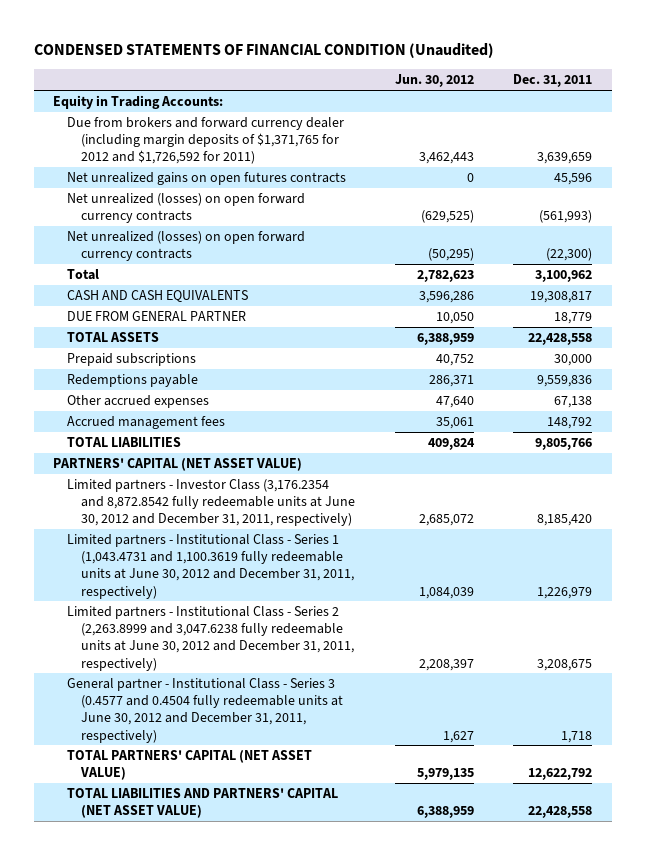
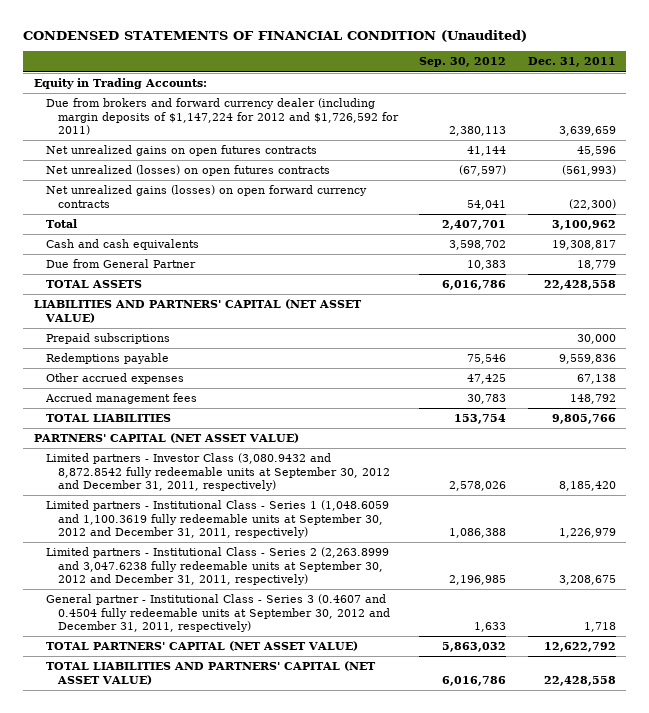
- | Jun. 30, 2012 | Dec. 31, 2011
+ | Sep. 30, 2012 | Dec. 31, 2011
- Due from brokers and forward currency dealer (including margin deposits of $1,371,765 for 2012 and $1,726,592 for 2011) | 3,462,443 | 3,639,659
+ Due from brokers and forward currency dealer (including margin deposits of $1,147,224 for 2012 and $1,726,592 for 2011) | 2,380,113 | 3,639,659
- Net unrealized (losses) on open forward currency contracts | (629,525) | (561,993)
- Net unrealized (losses) on open forward currency contracts | (50,295) | (22,300)
+ Net unrealized (losses) on open futures contracts | (67,597) | (561,993)
+ Net unrealized gains (losses) on open forward currency contracts | 54,041 | (22,300)
- CASH AND CASH EQUIVALENTS | 3,596,286 | 19,308,817
- DUE FROM GENERAL PARTNER | 10,050 | 18,779
+ Cash and cash equivalents | 3,598,702 | 19,308,817
+ Due from General Partner | 10,383 | 18,779
+ LIABILITIES AND PARTNERS' CAPITAL (NET ASSET VALUE)
- Limited partners - Investor Class (3,176.2354 and 8,872.8542 fully redeemable units at June 30, 2012 and December 31, 2011, respectively) | 2,685,072 | 8,185,420
- Limited partners - Institutional Class - Series 1 (1,043.4731 and 1,100.3619 fully redeemable units at June 30, 2012 and December 31, 2011, respectively) | 1,084,039 | 1,226,979
- Limited partners - Institutional Class - Series 2 (2,263.8999 and 3,047.6238 fully redeemable units at June 30, 2012 and December 31, 2011, respectively) | 2,208,397 | 3,208,675
- General partner - Institutional Class - Series 3 (0.4577 and 0.4504 fully redeemable units at June 30, 2012 and December 31, 2011, respectively) | 1,627 | 1,718
+ Limited partners - Investor Class (3,080.9432 and 8,872.8542 fully redeemable units at September 30, 2012 and December 31, 2011, respectively) | 2,578,026 | 8,185,420
+ Limited partners - Institutional Class - Series 1 (1,048.6059 and 1,100.3619 fully redeemable units at September 30, 2012 and December 31, 2011, respectively) | 1,086,388 | 1,226,979
+ Limited partners - Institutional Class - Series 2 (2,263.8999 and 3,047.6238 fully redeemable units at September 30, 2012 and December 31, 2011, respectively) | 2,196,985 | 3,208,675
+ General partner - Institutional Class - Series 3 (0.4607 and 0.4504 fully redeemable units at September 30, 2012 and December 31, 2011, respectively) | 1,633 | 1,718

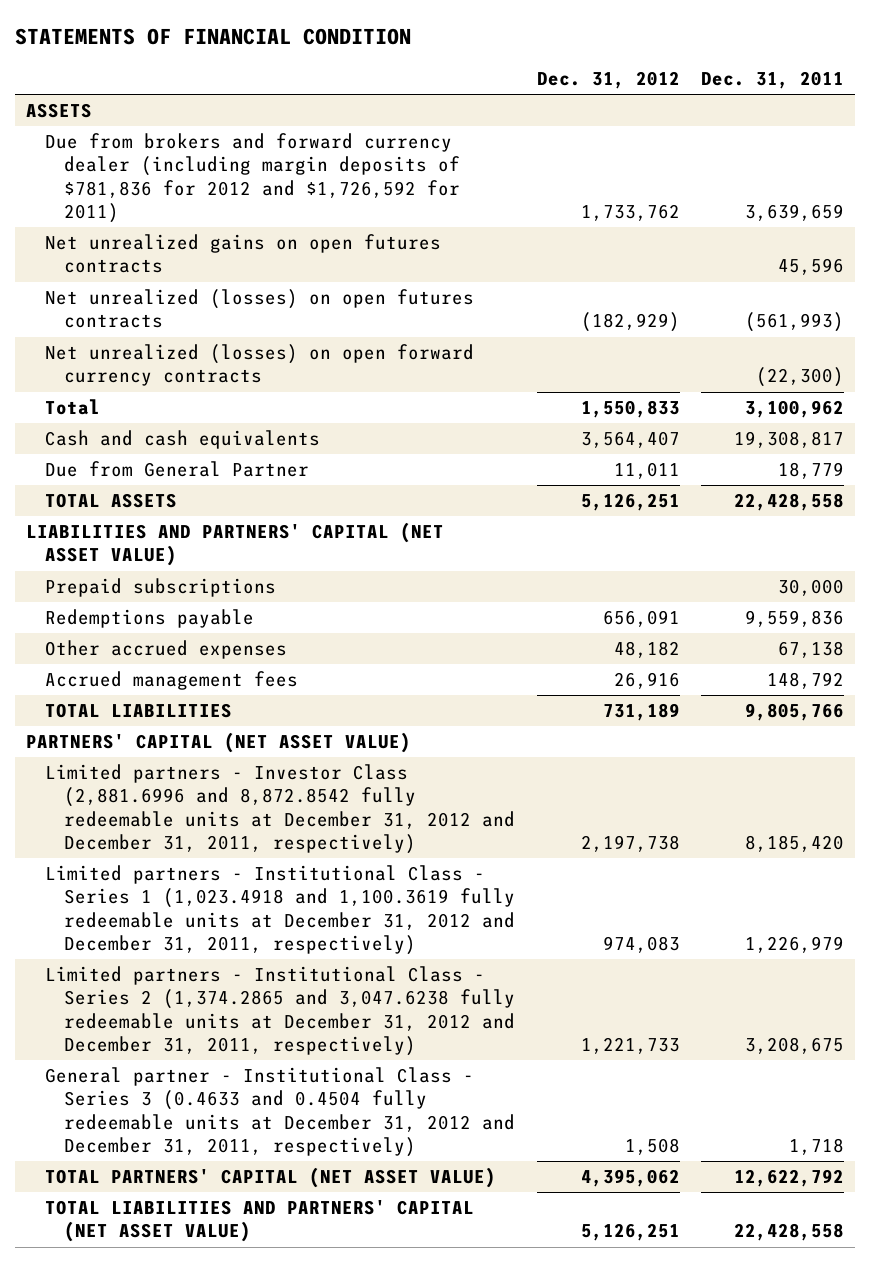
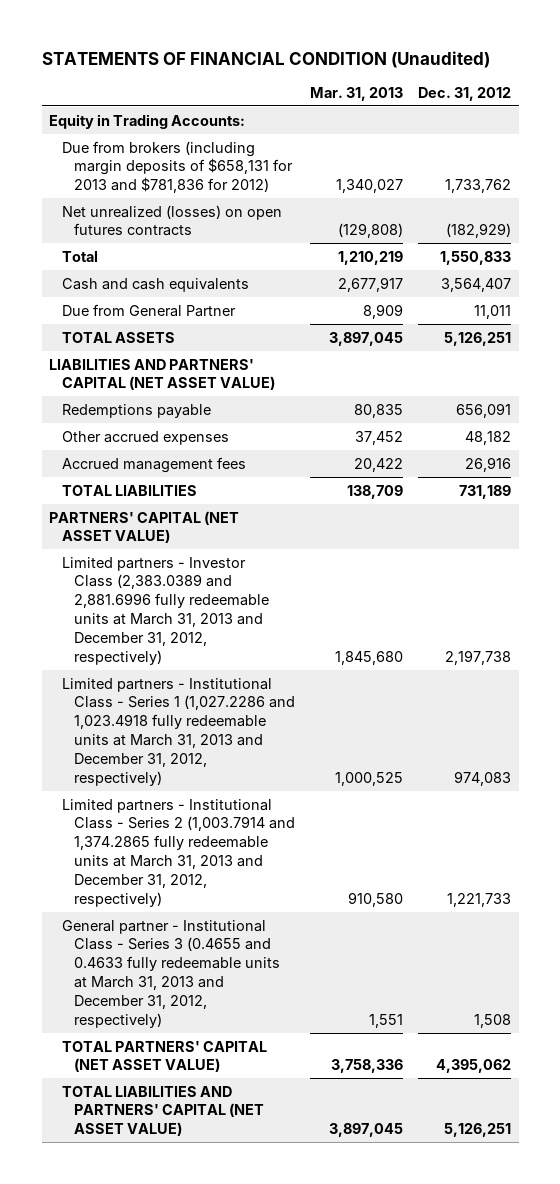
- STATEMENTS OF FINANCIAL CONDITION
+ STATEMENTS OF FINANCIAL CONDITION (Unaudited)
- | Dec. 31, 2012 | Dec. 31, 2011
+ | Mar. 31, 2013 | Dec. 31, 2012
- ASSETS
- Due from brokers and forward currency dealer (including margin deposits of $781,836 for 2012 and $1,726,592 for 2011) | 1,733,762 | 3,639,659
- Net unrealized gains on open futures contracts | | 45,596
+ Equity in Trading Accounts:
+ Due from brokers (including margin deposits of $658,131 for 2013 and $781,836 for 2012) | 1,340,027 | 1,733,762
- Net unrealized (losses) on open forward currency contracts | | (22,300)
- Prepaid subscriptions | | 30,000
- Limited partners - Investor Class (2,881.6996 and 8,872.8542 fully redeemable units at December 31, 2012 and December 31, 2011, respectively) | 2,197,738 | 8,185,420
- Limited partners - Institutional Class - Series 1 (1,023.4918 and 1,100.3619 fully redeemable units at December 31, 2012 and December 31, 2011, respectively) | 974,083 | 1,226,979
- Limited partners - Institutional Class - Series 2 (1,374.2865 and 3,047.6238 fully redeemable units at December 31, 2012 and December 31, 2011, respectively) | 1,221,733 | 3,208,675
- General partner - Institutional Class - Series 3 (0.4633 and 0.4504 fully redeemable units at December 31, 2012 and December 31, 2011, respectively) | 1,508 | 1,718
+ Limited partners - Investor Class (2,383.0389 and 2,881.6996 fully redeemable units at March 31, 2013 and December 31, 2012, respectively) | 1,845,680 | 2,197,738
+ Limited partners - Institutional Class - Series 1 (1,027.2286 and 1,023.4918 fully redeemable units at March 31, 2013 and December 31, 2012, respectively) | 1,000,525 | 974,083
+ Limited partners - Institutional Class - Series 2 (1,003.7914 and 1,374.2865 fully redeemable units at March 31, 2013 and December 31, 2012, respectively) | 910,580 | 1,221,733
+ General partner - Institutional Class - Series 3 (0.4655 and 0.4633 fully redeemable units at March 31, 2013 and December 31, 2012, respectively) | 1,551 | 1,508

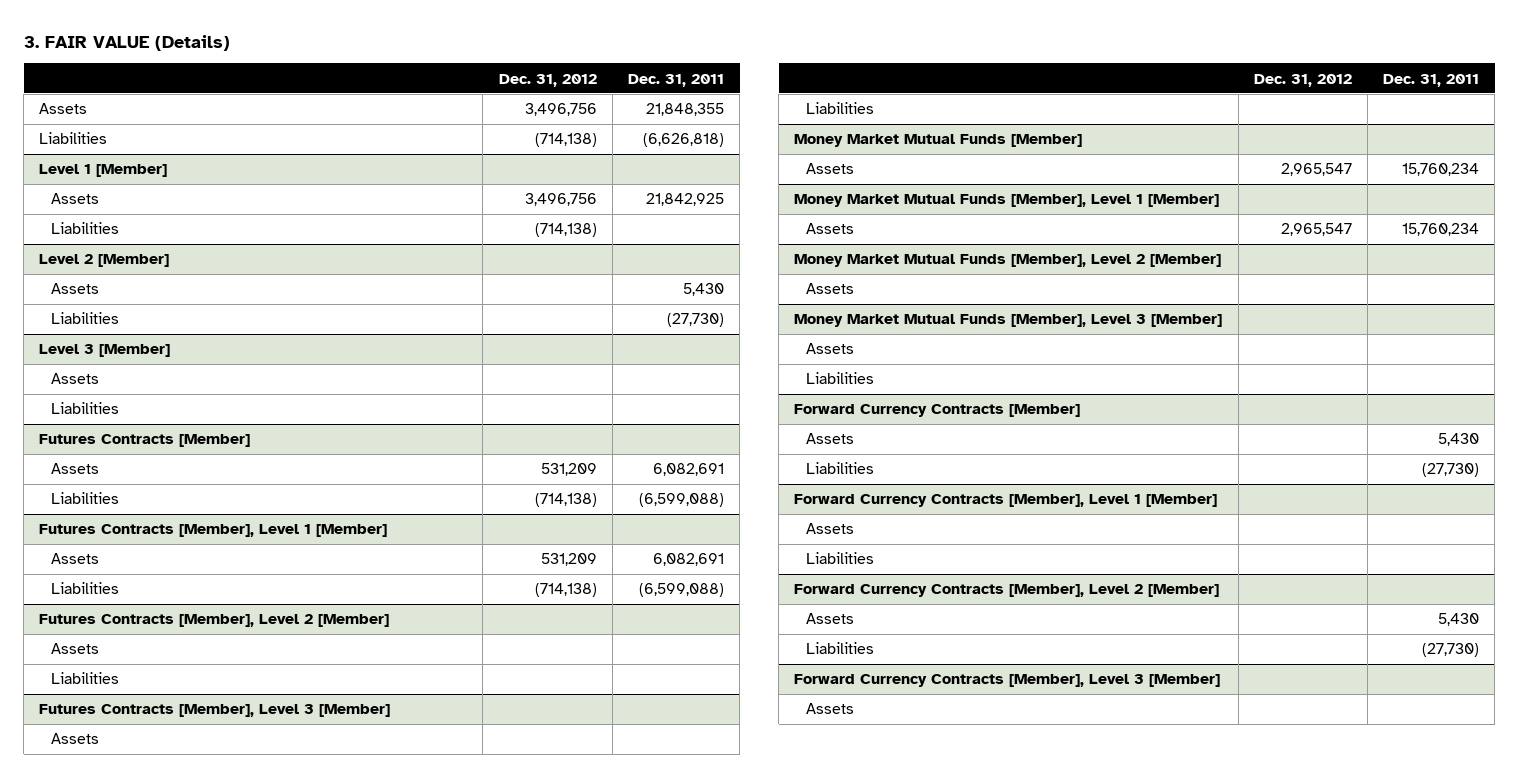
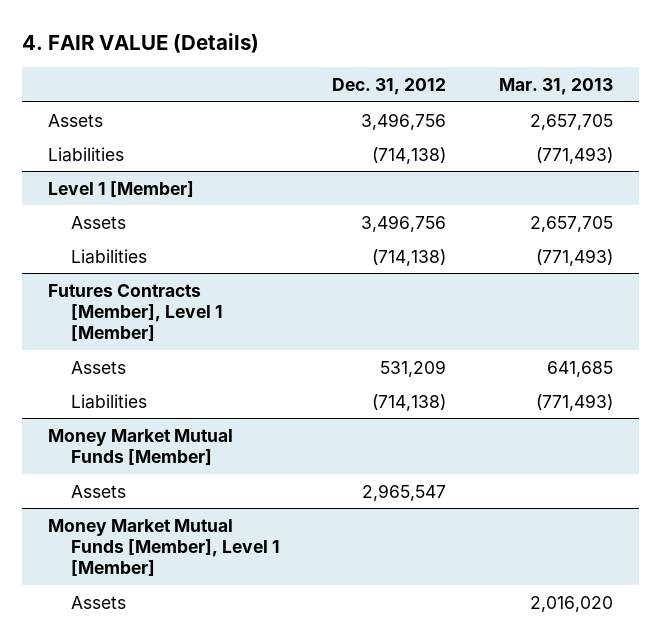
- 3. FAIR VALUE (Details)
+ 4. FAIR VALUE (Details)
- | Dec. 31, 2012 | Dec. 31, 2011
+ | Dec. 31, 2012 | Mar. 31, 2013
- Level 2 [Member]
- Assets | | 5,430
- Liabilities | | (27,730)
- Level 3 [Member]
- Assets
- Liabilities
- Futures Contracts [Member]
- Assets | 531,209 | 6,082,691
- Liabilities | (714,138) | (6,599,088)
- Futures Contracts [Member], Level 2 [Member]
- Assets
- Liabilities
- Futures Contracts [Member], Level 3 [Member]
- Assets
- Liabilities
@ Money Market Mutual Funds [Member], Level 1 [Member]
- Assets | 2,965,547 | 15,760,234
- Money Market Mutual Funds [Member], Level 2 [Member]
- Money Market Mutual Funds [Member], Level 3 [Member]
- Assets
- Liabilities
- Forward Currency Contracts [Member]
- Assets | | 5,430
- Liabilities | | (27,730)
- Forward Currency Contracts [Member], Level 1 [Member]
- Assets
- Liabilities
- Forward Currency Contracts [Member], Level 2 [Member]
- Assets | | 5,430
- Liabilities | | (27,730)
- Forward Currency Contracts [Member], Level 3 [Member]
- Assets

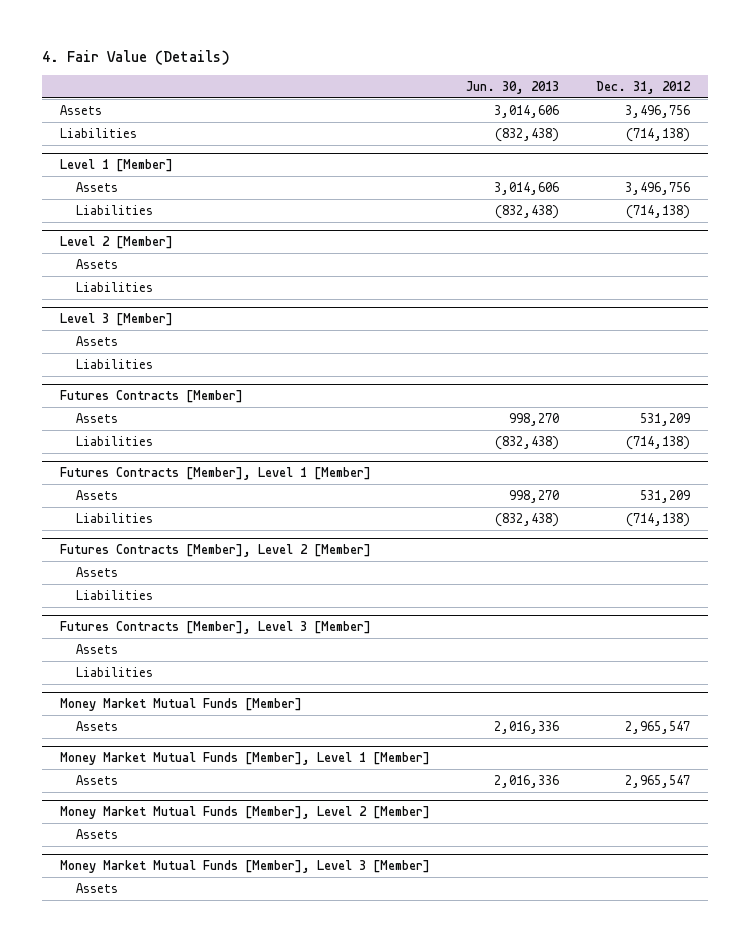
- 4. FAIR VALUE (Details)
+ 4. Fair Value (Details)
- | Dec. 31, 2012 | Mar. 31, 2013
+ | Jun. 30, 2013 | Dec. 31, 2012
+ Level 2 [Member]
+ Assets
+ Liabilities
+ Level 3 [Member]
+ Assets
+ Liabilities
+ Futures Contracts [Member]
+ Assets | 998,270 | 531,209
+ Liabilities | (832,438) | (714,138)
+ Futures Contracts [Member], Level 2 [Member]
+ Assets
+ Liabilities
+ Futures Contracts [Member], Level 3 [Member]
+ Assets
+ Liabilities
@ Money Market Mutual Funds [Member], Level 1 [Member]
+ Assets | 2,016,336 | 2,965,547
+ Money Market Mutual Funds [Member], Level 2 [Member]
+ Money Market Mutual Funds [Member], Level 3 [Member]
+ Assets

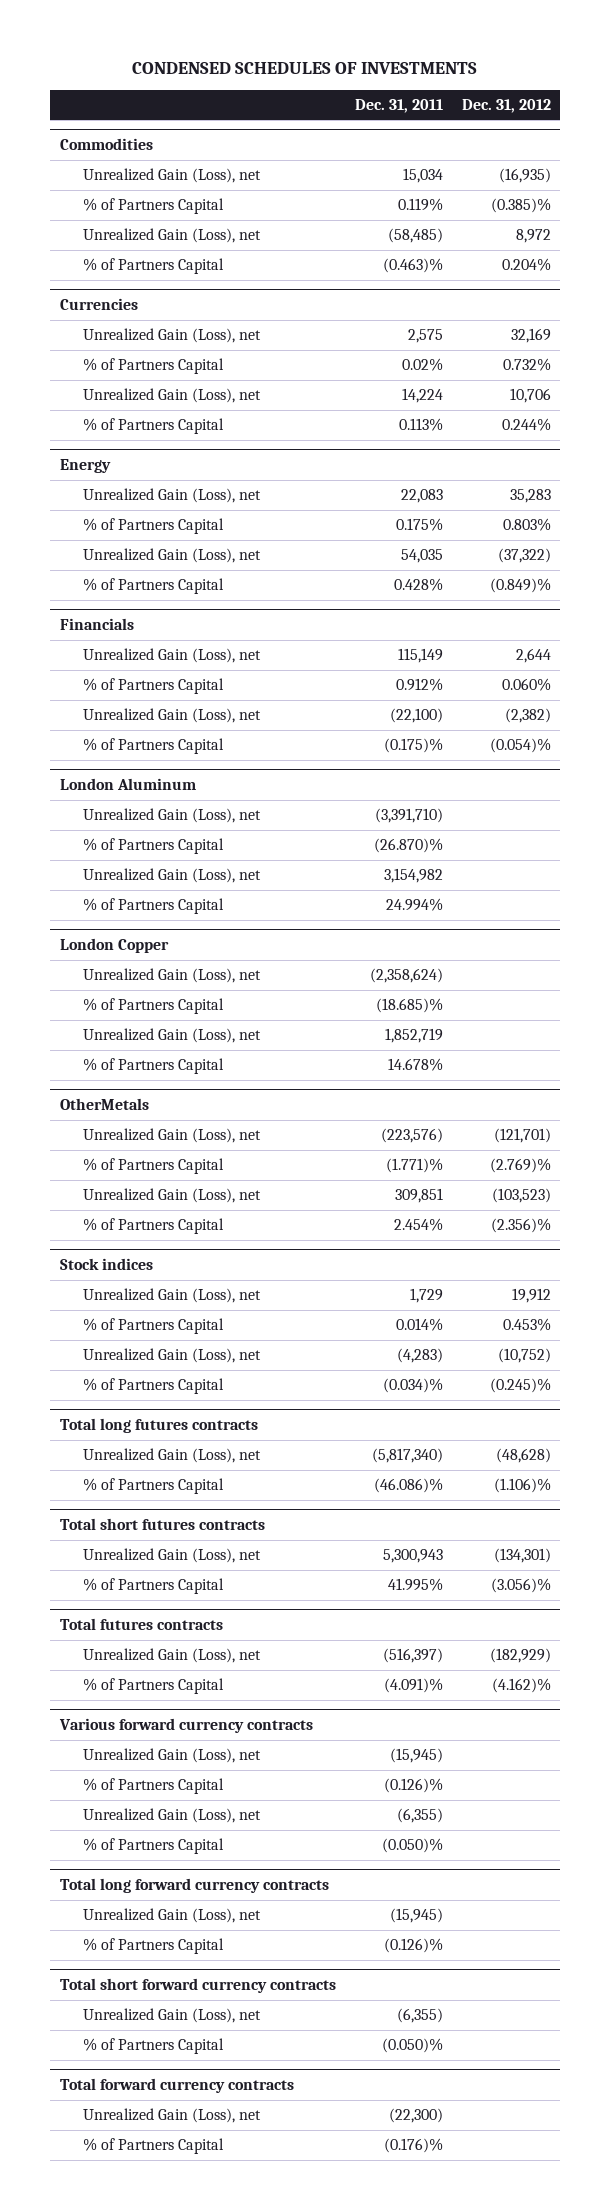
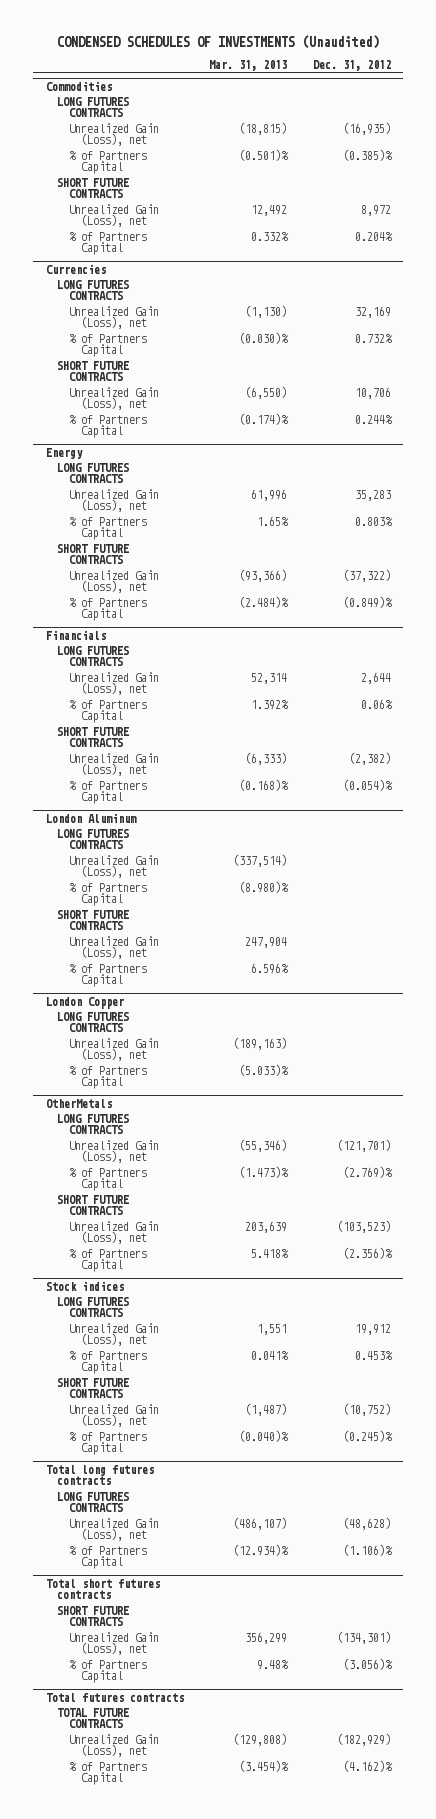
- CONDENSED SCHEDULES OF INVESTMENTS
+ CONDENSED SCHEDULES OF INVESTMENTS (Unaudited)
- | Dec. 31, 2011 | Dec. 31, 2012
+ | Mar. 31, 2013 | Dec. 31, 2012
@ Commodities
+ LONG FUTURES CONTRACTS
+ SHORT FUTURE CONTRACTS
@ Currencies
+ LONG FUTURES CONTRACTS
+ SHORT FUTURE CONTRACTS
@ Energy
+ LONG FUTURES CONTRACTS
+ SHORT FUTURE CONTRACTS
@ Financials
+ LONG FUTURES CONTRACTS
- % of Partners Capital | 0.912% | 0.060%
+ % of Partners Capital | 1.392% | 0.06%
+ SHORT FUTURE CONTRACTS
@ London Aluminum
+ LONG FUTURES CONTRACTS
+ SHORT FUTURE CONTRACTS
@ London Copper
- Unrealized Gain (Loss), net | (2,358,624) |
- % of Partners Capital | (18.685)% |
+ LONG FUTURES CONTRACTS
@ OtherMetals
+ LONG FUTURES CONTRACTS
+ SHORT FUTURE CONTRACTS
@ Stock indices
+ LONG FUTURES CONTRACTS
+ SHORT FUTURE CONTRACTS
@ Total long futures contracts
+ LONG FUTURES CONTRACTS
@ Total short futures contracts
+ SHORT FUTURE CONTRACTS
@ Total futures contracts
+ TOTAL FUTURE CONTRACTS
- Various forward currency contracts
- Unrealized Gain (Loss), net | (15,945) |
- % of Partners Capital | (0.126)% |
- Unrealized Gain (Loss), net | (6,355) |
- % of Partners Capital | (0.050)% |
- Total long forward currency contracts
- Unrealized Gain (Loss), net | (15,945) |
- % of Partners Capital | (0.126)% |
- Total short forward currency contracts
- Unrealized Gain (Loss), net | (6,355) |
- % of Partners Capital | (0.050)% |
- Total forward currency contracts
- Unrealized Gain (Loss), net | (22,300) |
- % of Partners Capital | (0.176)% |

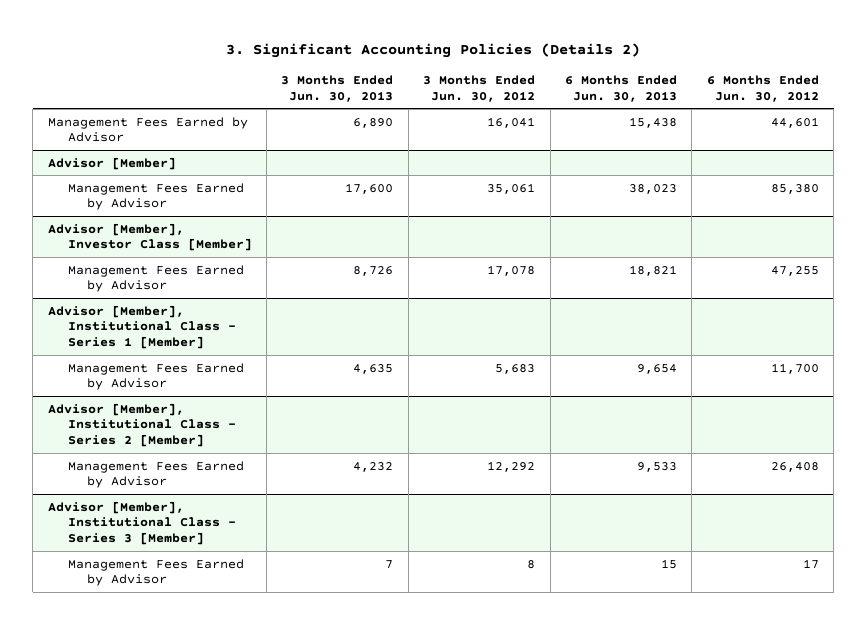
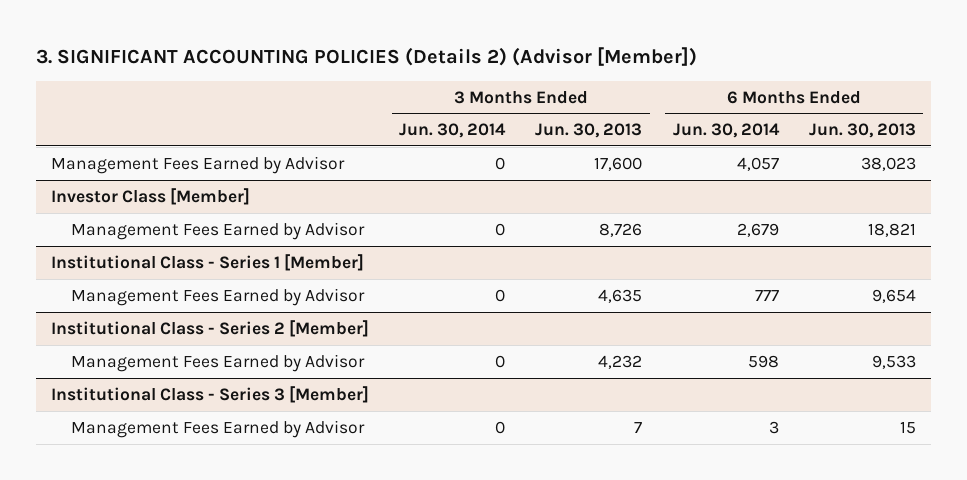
- 3. Significant Accounting Policies (Details 2)
+ 3. SIGNIFICANT ACCOUNTING POLICIES (Details 2) (Advisor [Member])
- | 3 Months Ended Jun. 30, 2013 | 3 Months Ended Jun. 30, 2012 | 6 Months Ended Jun. 30, 2013 | 6 Months Ended Jun. 30, 2012
+ | 3 Months Ended Jun. 30, 2014 | 3 Months Ended Jun. 30, 2013 | 6 Months Ended Jun. 30, 2014 | 6 Months Ended Jun. 30, 2013
- Management Fees Earned by Advisor | 6,890 | 16,041 | 15,438 | 44,601
- Advisor [Member]
- Advisor [Member], Investor Class [Member]
+ Investor Class [Member]
- Advisor [Member], Institutional Class - Series 1 [Member]
+ Institutional Class - Series 1 [Member]
- Advisor [Member], Institutional Class - Series 2 [Member]
+ Institutional Class - Series 2 [Member]
- Advisor [Member], Institutional Class - Series 3 [Member]
+ Institutional Class - Series 3 [Member]

